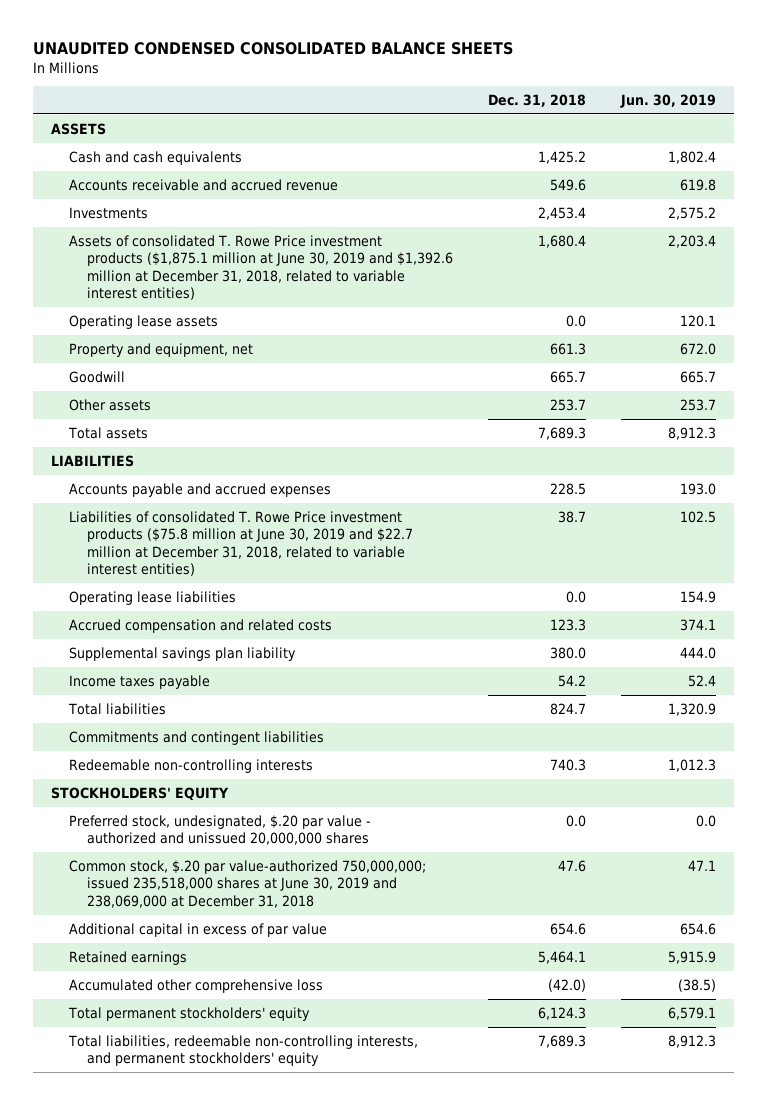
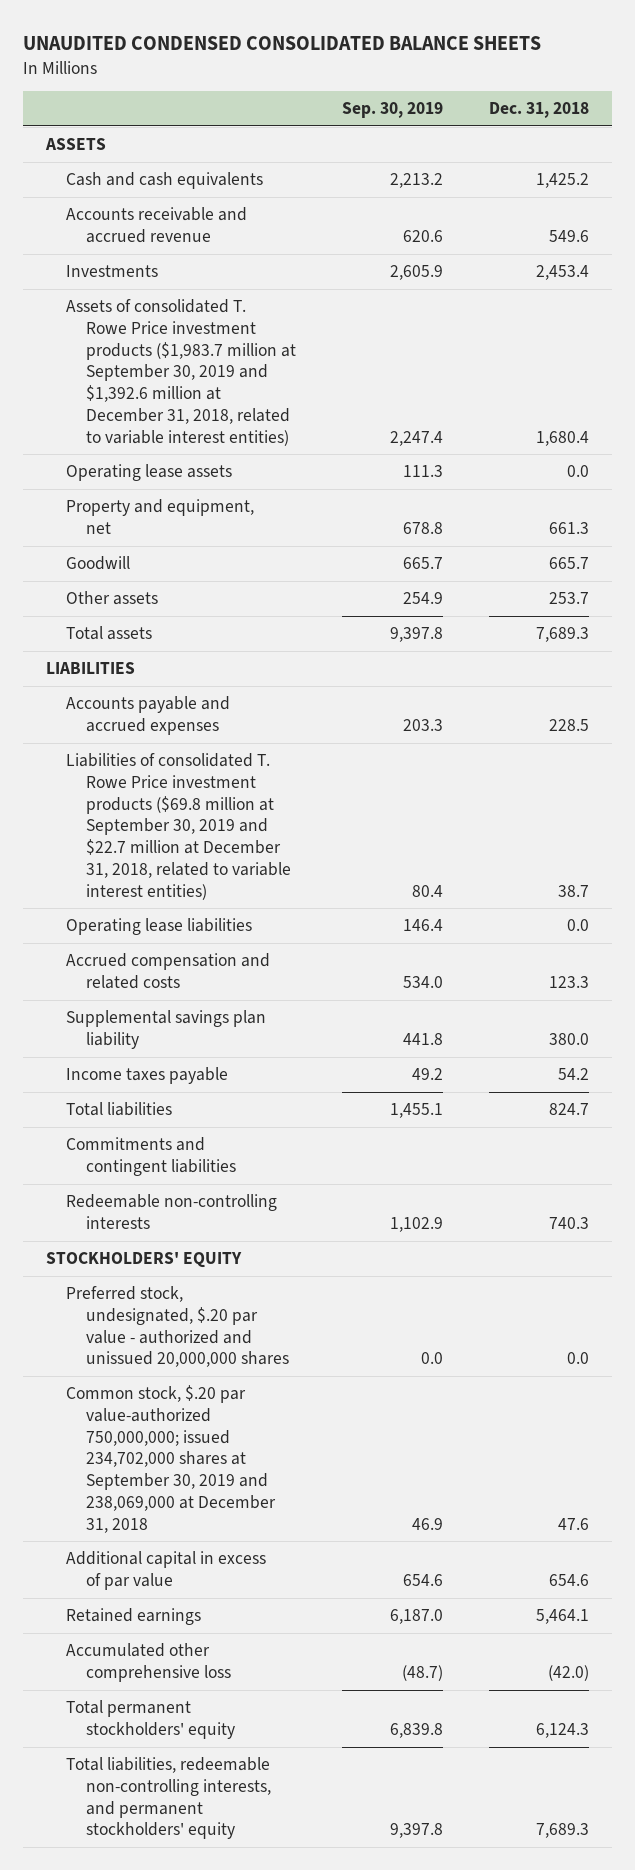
- | Dec. 31, 2018 | Jun. 30, 2019
+ | Sep. 30, 2019 | Dec. 31, 2018
- Assets of consolidated T. Rowe Price investment products ($1,875.1 million at June 30, 2019 and $1,392.6 million at December 31, 2018, related to variable interest entities) | 1,680.4 | 2,203.4
+ Assets of consolidated T. Rowe Price investment products ($1,983.7 million at September 30, 2019 and $1,392.6 million at December 31, 2018, related to variable interest entities) | 2,247.4 | 1,680.4
- Liabilities of consolidated T. Rowe Price investment products ($75.8 million at June 30, 2019 and $22.7 million at December 31, 2018, related to variable interest entities) | 38.7 | 102.5
+ Liabilities of consolidated T. Rowe Price investment products ($69.8 million at September 30, 2019 and $22.7 million at December 31, 2018, related to variable interest entities) | 80.4 | 38.7
- Common stock, $.20 par value-authorized 750,000,000; issued 235,518,000 shares at June 30, 2019 and 238,069,000 at December 31, 2018 | 47.6 | 47.1
+ Common stock, $.20 par value-authorized 750,000,000; issued 234,702,000 shares at September 30, 2019 and 238,069,000 at December 31, 2018 | 46.9 | 47.6

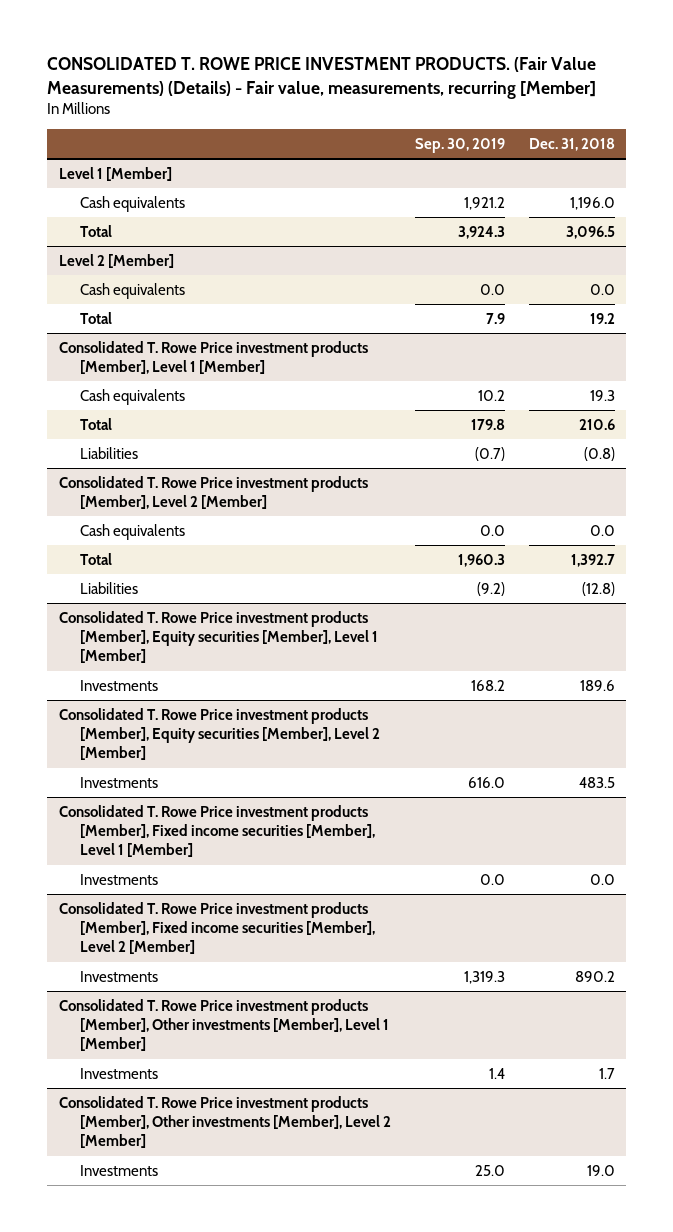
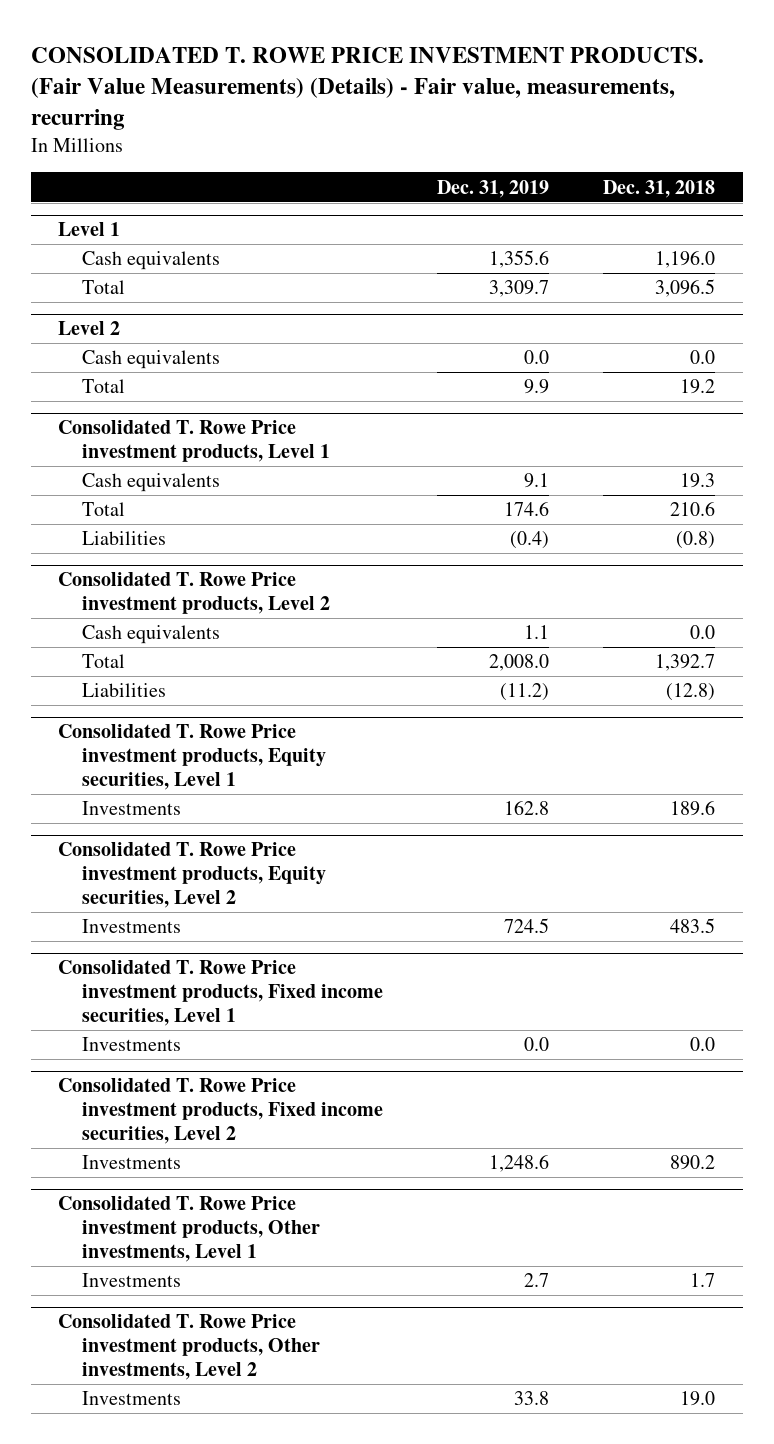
- CONSOLIDATED T. ROWE PRICE INVESTMENT PRODUCTS. (Fair Value Measurements) (Details) - Fair value, measurements, recurring [Member]
+ CONSOLIDATED T. ROWE PRICE INVESTMENT PRODUCTS. (Fair Value Measurements) (Details) - Fair value, measurements, recurring
- | Sep. 30, 2019 | Dec. 31, 2018
+ | Dec. 31, 2019 | Dec. 31, 2018
- Level 1 [Member]
+ Level 1
- Level 2 [Member]
+ Level 2
- Consolidated T. Rowe Price investment products [Member], Level 1 [Member]
+ Consolidated T. Rowe Price investment products, Level 1
- Consolidated T. Rowe Price investment products [Member], Level 2 [Member]
+ Consolidated T. Rowe Price investment products, Level 2
- Consolidated T. Rowe Price investment products [Member], Equity securities [Member], Level 1 [Member]
+ Consolidated T. Rowe Price investment products, Equity securities, Level 1
- Consolidated T. Rowe Price investment products [Member], Equity securities [Member], Level 2 [Member]
+ Consolidated T. Rowe Price investment products, Equity securities, Level 2
- Consolidated T. Rowe Price investment products [Member], Fixed income securities [Member], Level 1 [Member]
+ Consolidated T. Rowe Price investment products, Fixed income securities, Level 1
- Consolidated T. Rowe Price investment products [Member], Fixed income securities [Member], Level 2 [Member]
+ Consolidated T. Rowe Price investment products, Fixed income securities, Level 2
- Consolidated T. Rowe Price investment products [Member], Other investments [Member], Level 1 [Member]
+ Consolidated T. Rowe Price investment products, Other investments, Level 1
- Consolidated T. Rowe Price investment products [Member], Other investments [Member], Level 2 [Member]
+ Consolidated T. Rowe Price investment products, Other investments, Level 2

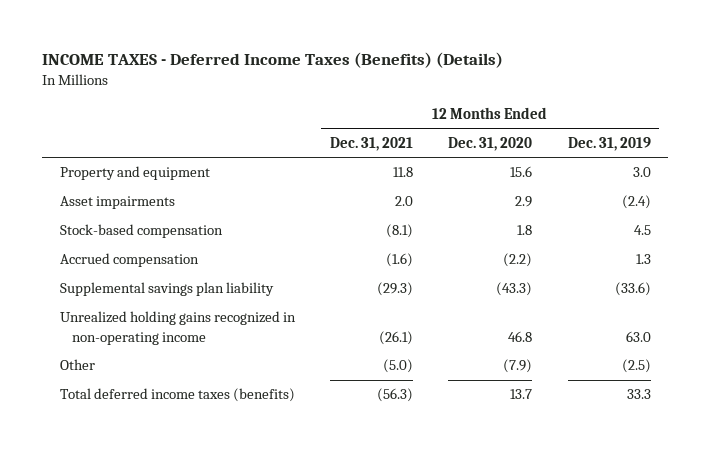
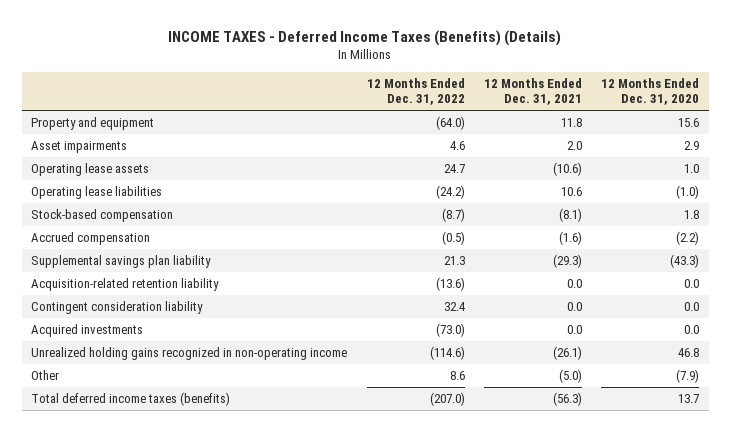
- | 12 Months Ended Dec. 31, 2021 | 12 Months Ended Dec. 31, 2020 | 12 Months Ended Dec. 31, 2019
+ | 12 Months Ended Dec. 31, 2022 | 12 Months Ended Dec. 31, 2021 | 12 Months Ended Dec. 31, 2020
+ Operating lease assets | 24.7 | (10.6) | 1.0
+ Operating lease liabilities | (24.2) | 10.6 | (1.0)
+ Acquisition-related retention liability | (13.6) | 0.0 | 0.0
+ Contingent consideration liability | 32.4 | 0.0 | 0.0
+ Acquired investments | (73.0) | 0.0 | 0.0

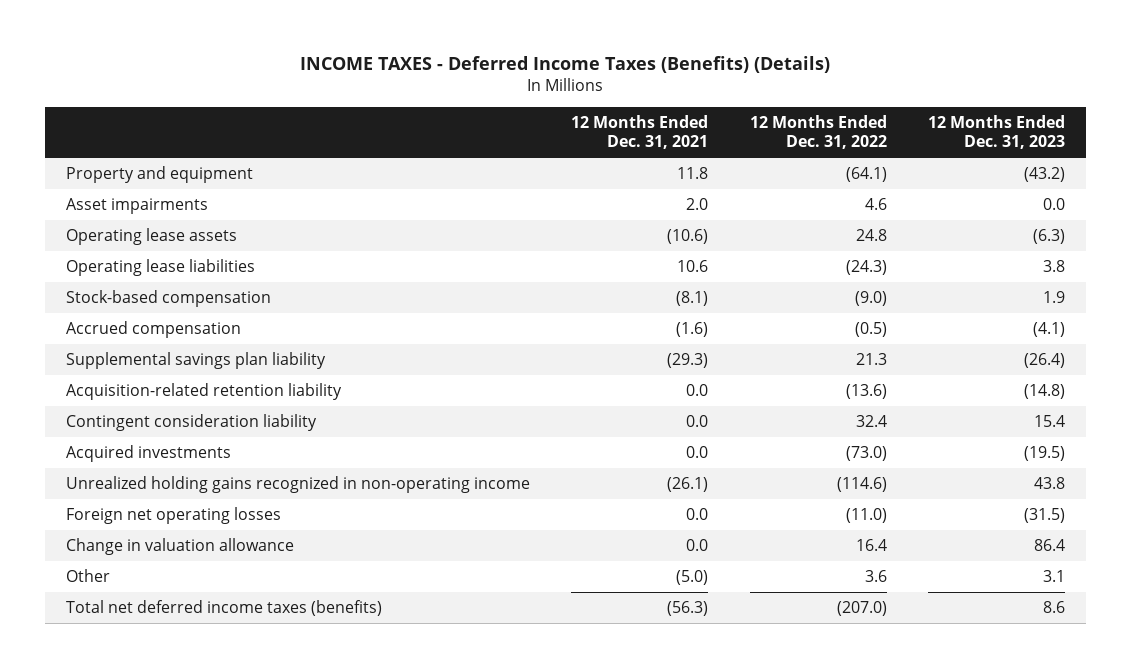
- | 12 Months Ended Dec. 31, 2022 | 12 Months Ended Dec. 31, 2021 | 12 Months Ended Dec. 31, 2020
+ | 12 Months Ended Dec. 31, 2021 | 12 Months Ended Dec. 31, 2022 | 12 Months Ended Dec. 31, 2023
- Property and equipment | (64.0) | 11.8 | 15.6
+ Property and equipment | 11.8 | (64.1) | (43.2)
- Operating lease assets | 24.7 | (10.6) | 1.0
- Operating lease liabilities | (24.2) | 10.6 | (1.0)
- Stock-based compensation | (8.7) | (8.1) | 1.8
+ Operating lease assets | (10.6) | 24.8 | (6.3)
+ Operating lease liabilities | 10.6 | (24.3) | 3.8
+ Stock-based compensation | (8.1) | (9.0) | 1.9
- Other | 8.6 | (5.0) | (7.9)
- Total deferred income taxes (benefits) | (207.0) | (56.3) | 13.7
+ Foreign net operating losses | 0.0 | (11.0) | (31.5)
+ Change in valuation allowance | 0.0 | 16.4 | 86.4
+ Other | (5.0) | 3.6 | 3.1
+ Total net deferred income taxes (benefits) | (56.3) | (207.0) | 8.6

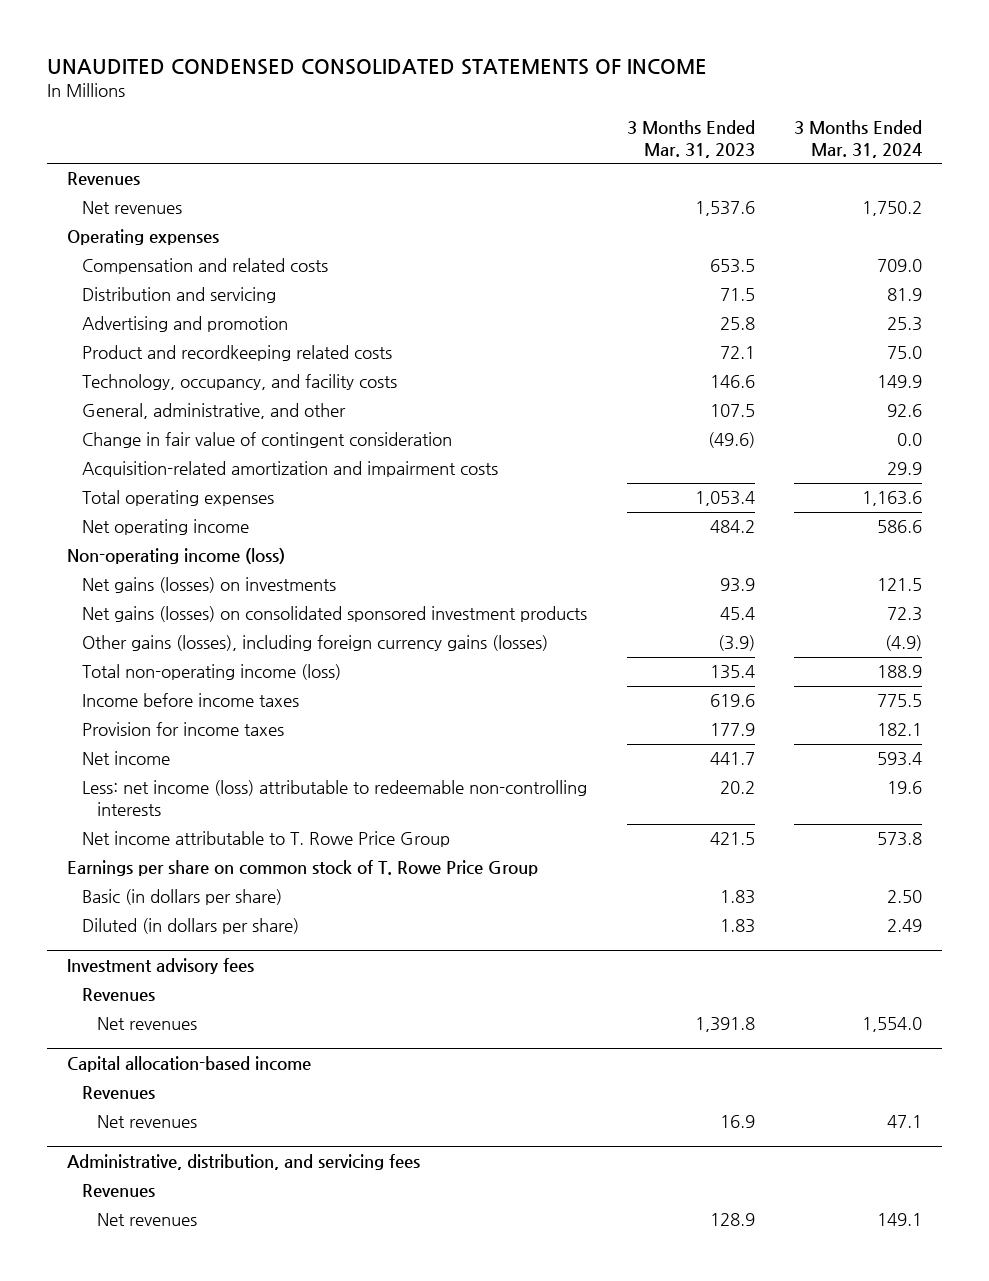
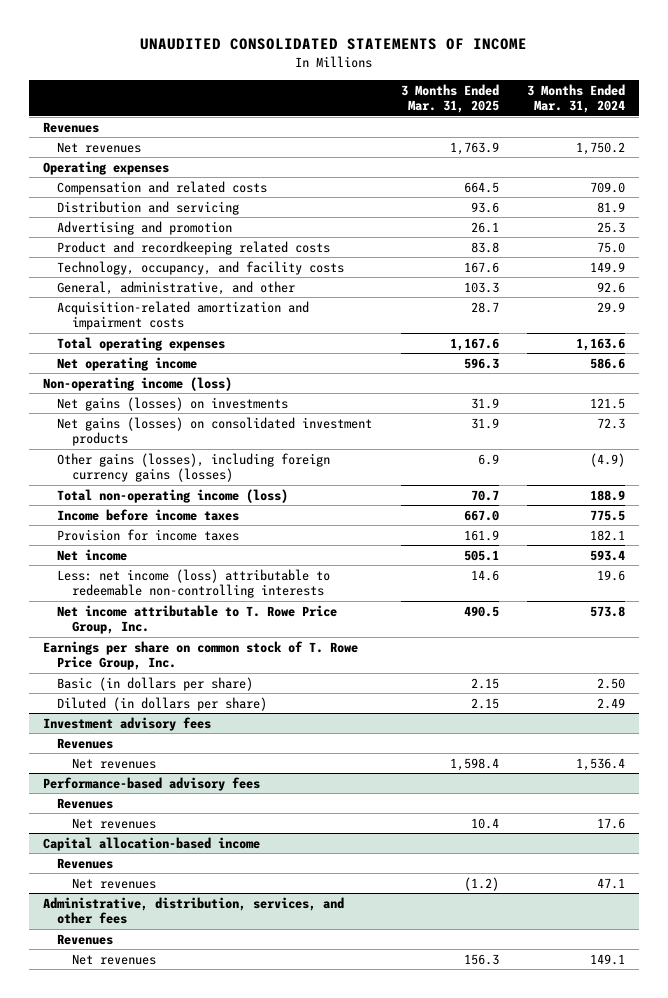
- UNAUDITED CONDENSED CONSOLIDATED STATEMENTS OF INCOME
+ UNAUDITED CONSOLIDATED STATEMENTS OF INCOME
- | 3 Months Ended Mar. 31, 2023 | 3 Months Ended Mar. 31, 2024
+ | 3 Months Ended Mar. 31, 2025 | 3 Months Ended Mar. 31, 2024
- Change in fair value of contingent consideration | (49.6) | 0.0
- Net gains (losses) on consolidated sponsored investment products | 45.4 | 72.3
+ Net gains (losses) on consolidated investment products | 31.9 | 72.3
- Net income attributable to T. Rowe Price Group | 421.5 | 573.8
- Earnings per share on common stock of T. Rowe Price Group
+ Net income attributable to T. Rowe Price Group, Inc. | 490.5 | 573.8
+ Earnings per share on common stock of T. Rowe Price Group, Inc.
@ Investment advisory fees
- Net revenues | 1,391.8 | 1,554.0
+ Net revenues | 1,598.4 | 1,536.4
+ Performance-based advisory fees
+ Revenues
+ Net revenues | 10.4 | 17.6
- Administrative, distribution, and servicing fees
+ Administrative, distribution, services, and other fees

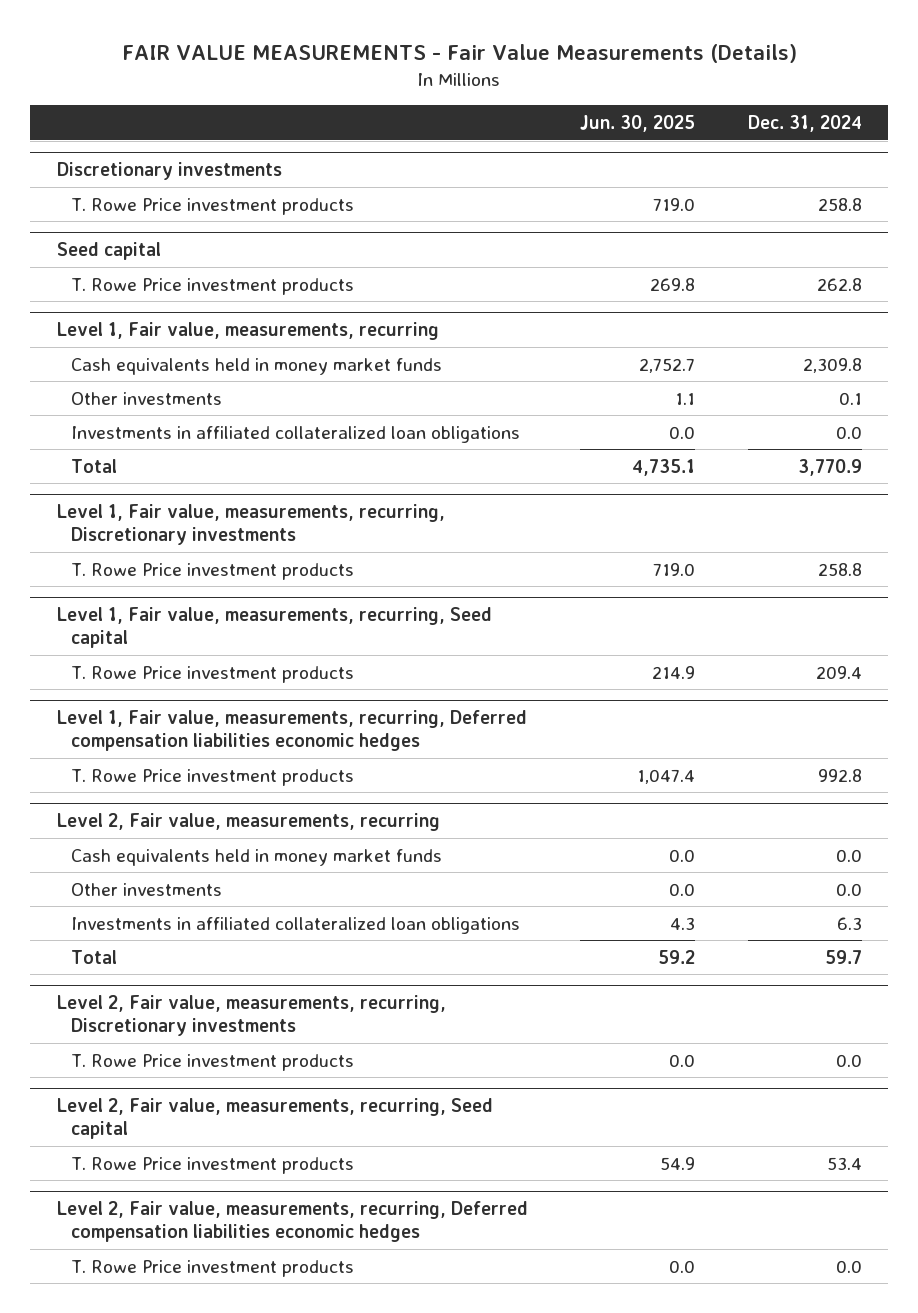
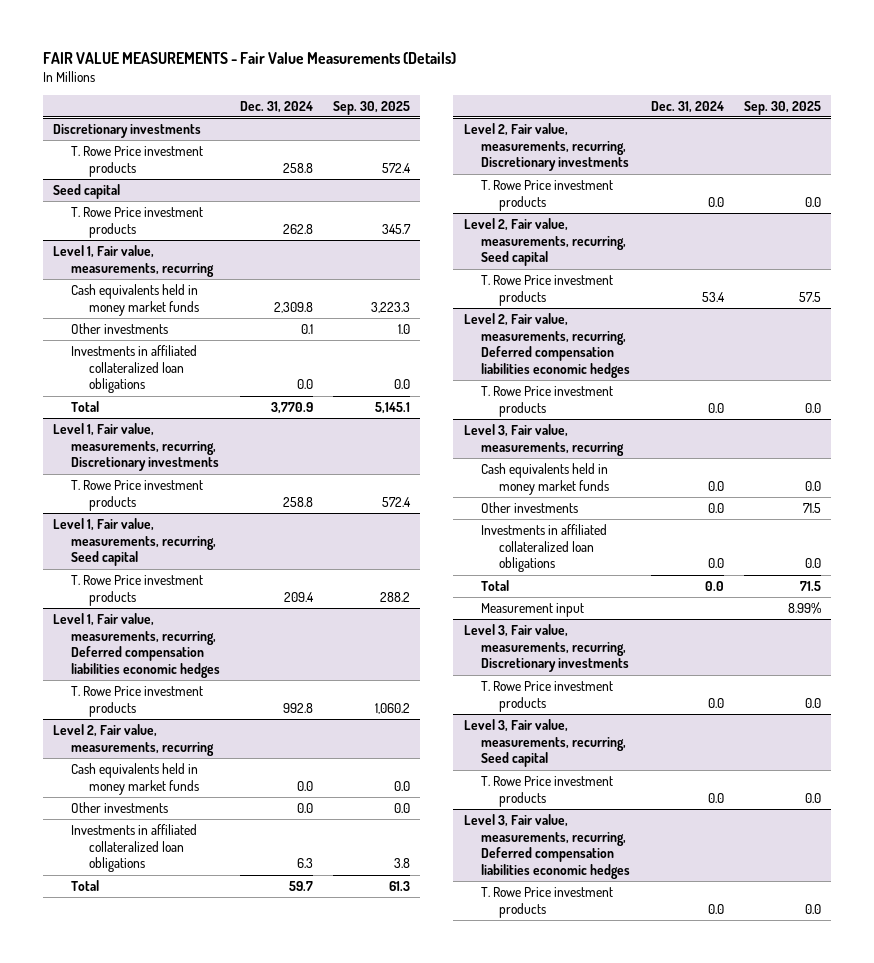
- | Jun. 30, 2025 | Dec. 31, 2024
+ | Dec. 31, 2024 | Sep. 30, 2025
+ Level 3, Fair value, measurements, recurring
+ Cash equivalents held in money market funds | 0.0 | 0.0
+ Other investments | 0.0 | 71.5
+ Investments in affiliated collateralized loan obligations | 0.0 | 0.0
+ Total | 0.0 | 71.5
+ Measurement input | | 8.99%
+ Level 3, Fair value, measurements, recurring, Discretionary investments
+ T. Rowe Price investment products | 0.0 | 0.0
+ Level 3, Fair value, measurements, recurring, Seed capital
+ T. Rowe Price investment products | 0.0 | 0.0
+ Level 3, Fair value, measurements, recurring, Deferred compensation liabilities economic hedges
+ T. Rowe Price investment products | 0.0 | 0.0

